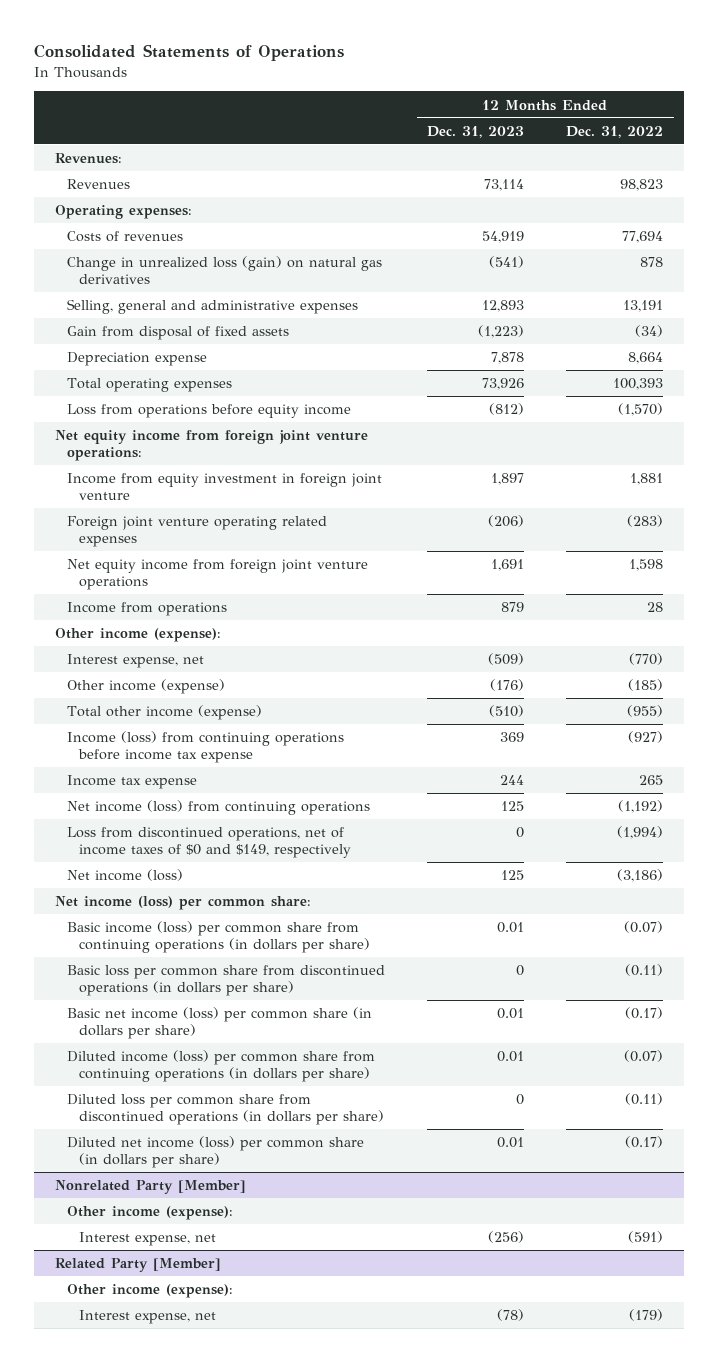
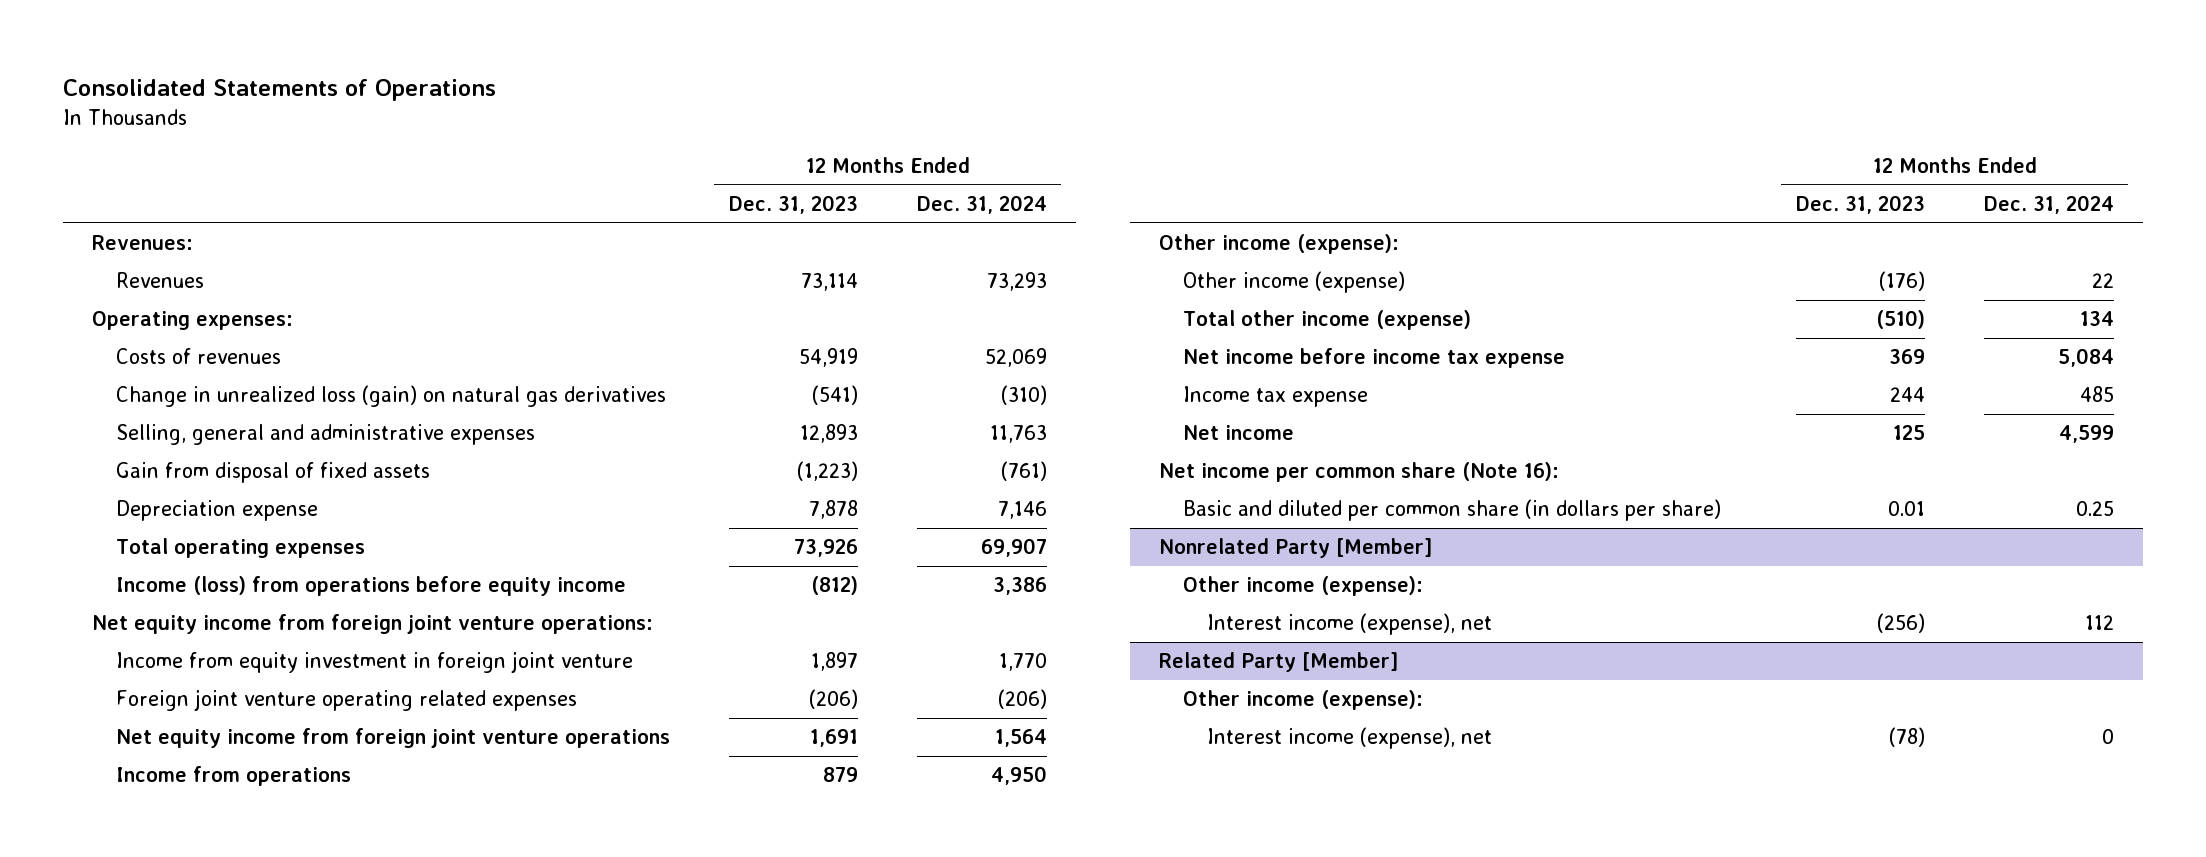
- | 12 Months Ended Dec. 31, 2023 | 12 Months Ended Dec. 31, 2022
+ | 12 Months Ended Dec. 31, 2023 | 12 Months Ended Dec. 31, 2024
- Loss from operations before equity income | (812) | (1,570)
+ Income (loss) from operations before equity income | (812) | 3,386
- Interest expense, net | (509) | (770)
- Income (loss) from continuing operations before income tax expense | 369 | (927)
+ Net income before income tax expense | 369 | 5,084
- Net income (loss) from continuing operations | 125 | (1,192)
- Loss from discontinued operations, net of income taxes of $0 and $149, respectively | 0 | (1,994)
- Net income (loss) | 125 | (3,186)
- Net income (loss) per common share:
- Basic income (loss) per common share from continuing operations (in dollars per share) | 0.01 | (0.07)
- Basic loss per common share from discontinued operations (in dollars per share) | 0 | (0.11)
- Basic net income (loss) per common share (in dollars per share) | 0.01 | (0.17)
- Diluted income (loss) per common share from continuing operations (in dollars per share) | 0.01 | (0.07)
- Diluted loss per common share from discontinued operations (in dollars per share) | 0 | (0.11)
- Diluted net income (loss) per common share (in dollars per share) | 0.01 | (0.17)
+ Net income | 125 | 4,599
+ Net income per common share (Note 16):
+ Basic and diluted per common share (in dollars per share) | 0.01 | 0.25
@ Nonrelated Party [Member]
- Interest expense, net | (256) | (591)
+ Interest income (expense), net | (256) | 112
@ Related Party [Member]
- Interest expense, net | (78) | (179)
+ Interest income (expense), net | (78) | 0

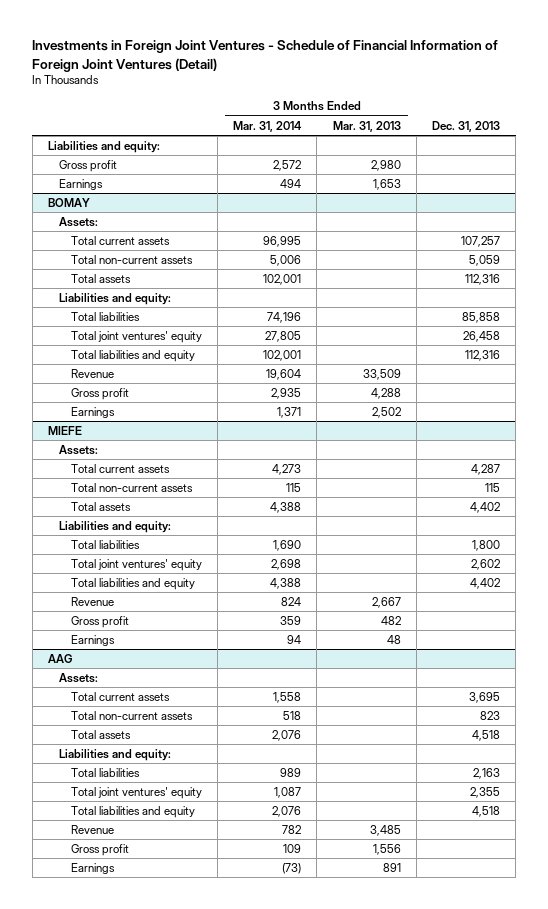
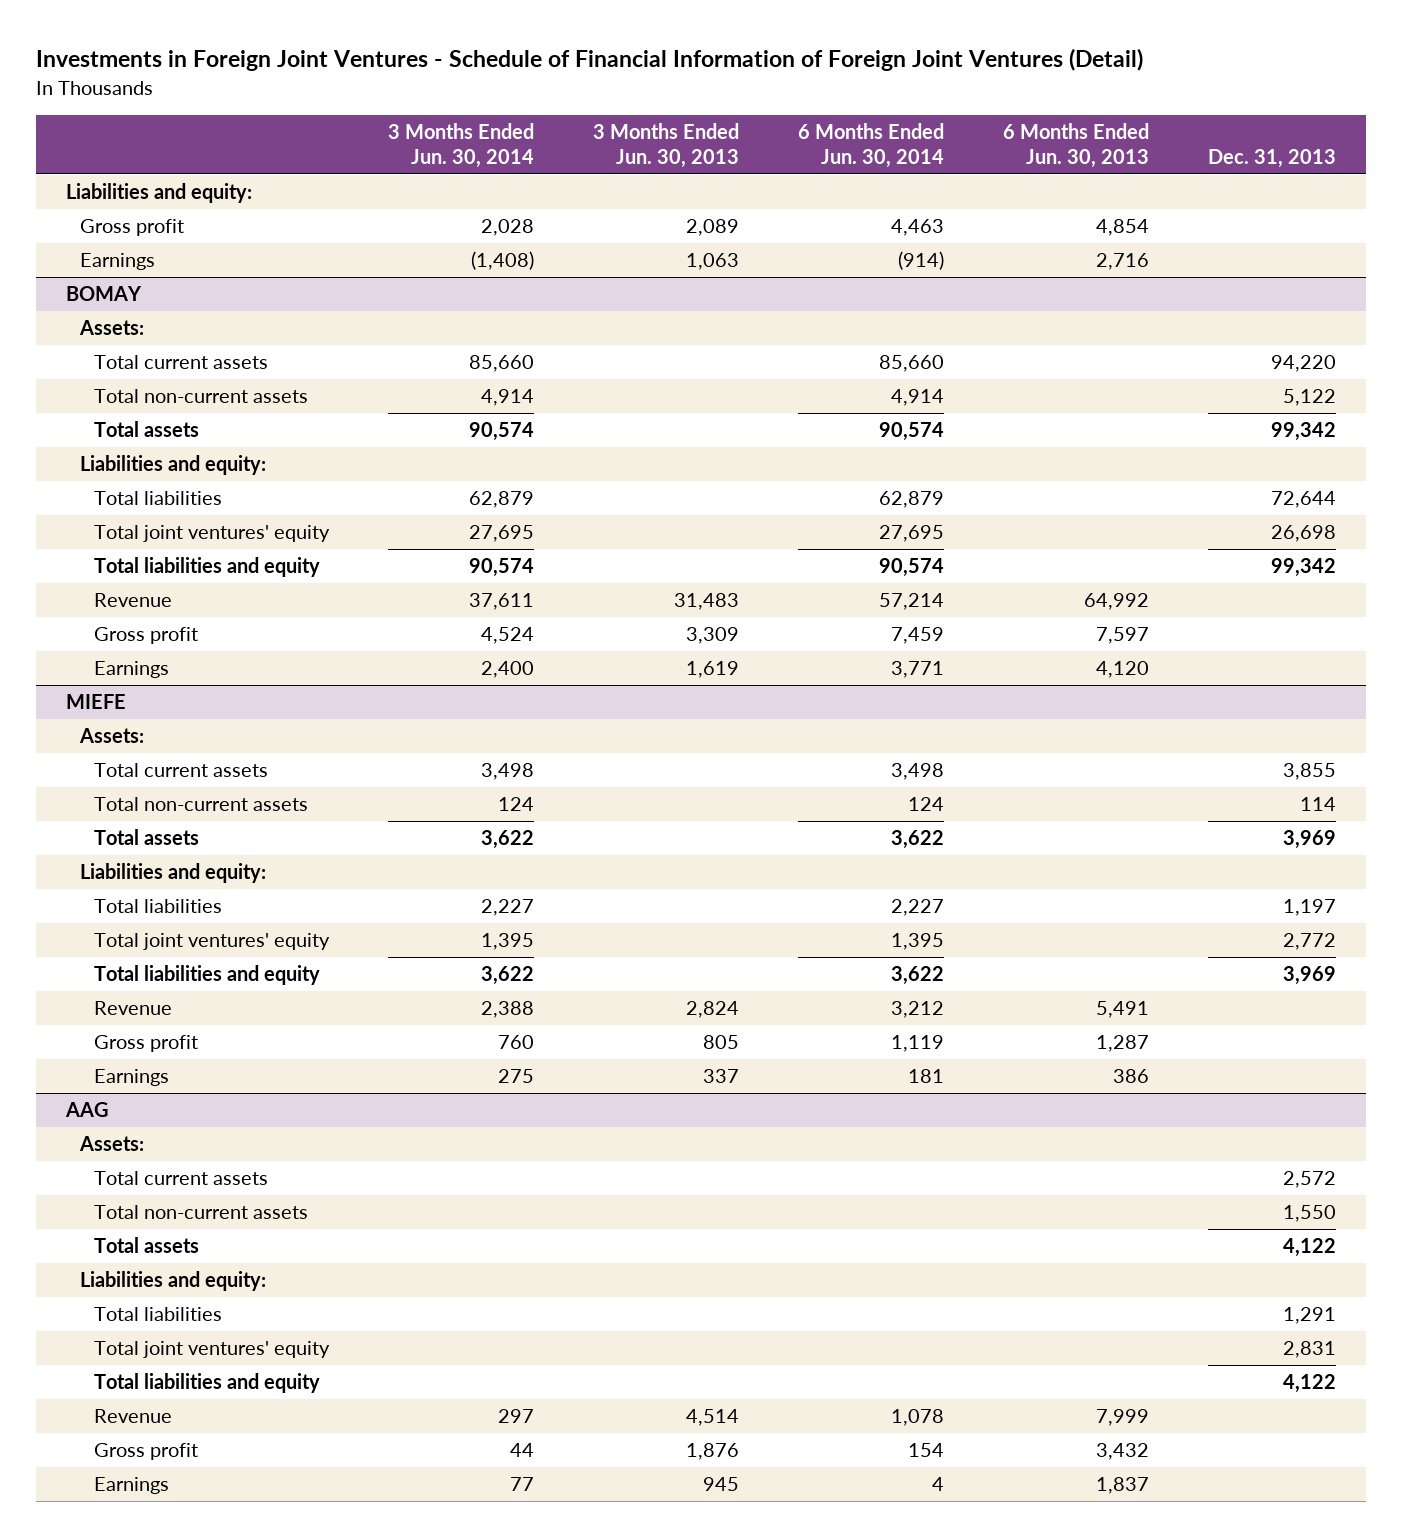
- | 3 Months Ended Mar. 31, 2014 | 3 Months Ended Mar. 31, 2013 | Dec. 31, 2013
+ | 3 Months Ended Jun. 30, 2014 | 3 Months Ended Jun. 30, 2013 | 6 Months Ended Jun. 30, 2014 | 6 Months Ended Jun. 30, 2013 | Dec. 31, 2013
@ BOMAY
- Total current assets | 96,995 | | 107,257
- Total non-current assets | 5,006 | | 5,059
- Total assets | 102,001 | | 112,316
+ Total current assets | 85,660 | | 85,660 | | 94,220
+ Total non-current assets | 4,914 | | 4,914 | | 5,122
+ Total assets | 90,574 | | 90,574 | | 99,342
- Total liabilities | 74,196 | | 85,858
- Total joint ventures' equity | 27,805 | | 26,458
- Total liabilities and equity | 102,001 | | 112,316
+ Total liabilities | 62,879 | | 62,879 | | 72,644
+ Total joint ventures' equity | 27,695 | | 27,695 | | 26,698
+ Total liabilities and equity | 90,574 | | 90,574 | | 99,342
@ MIEFE
- Total current assets | 4,273 | | 4,287
- Total non-current assets | 115 | | 115
- Total assets | 4,388 | | 4,402
+ Total current assets | 3,498 | | 3,498 | | 3,855
+ Total non-current assets | 124 | | 124 | | 114
+ Total assets | 3,622 | | 3,622 | | 3,969
- Total liabilities | 1,690 | | 1,800
- Total joint ventures' equity | 2,698 | | 2,602
- Total liabilities and equity | 4,388 | | 4,402
+ Total liabilities | 2,227 | | 2,227 | | 1,197
+ Total joint ventures' equity | 1,395 | | 1,395 | | 2,772
+ Total liabilities and equity | 3,622 | | 3,622 | | 3,969
@ AAG
- Total current assets | 1,558 | | 3,695
- Total non-current assets | 518 | | 823
- Total assets | 2,076 | | 4,518
+ Total current assets | | | | | 2,572
+ Total non-current assets | | | | | 1,550
+ Total assets | | | | | 4,122
- Total liabilities | 989 | | 2,163
- Total joint ventures' equity | 1,087 | | 2,355
- Total liabilities and equity | 2,076 | | 4,518
+ Total liabilities | | | | | 1,291
+ Total joint ventures' equity | | | | | 2,831
+ Total liabilities and equity | | | | | 4,122

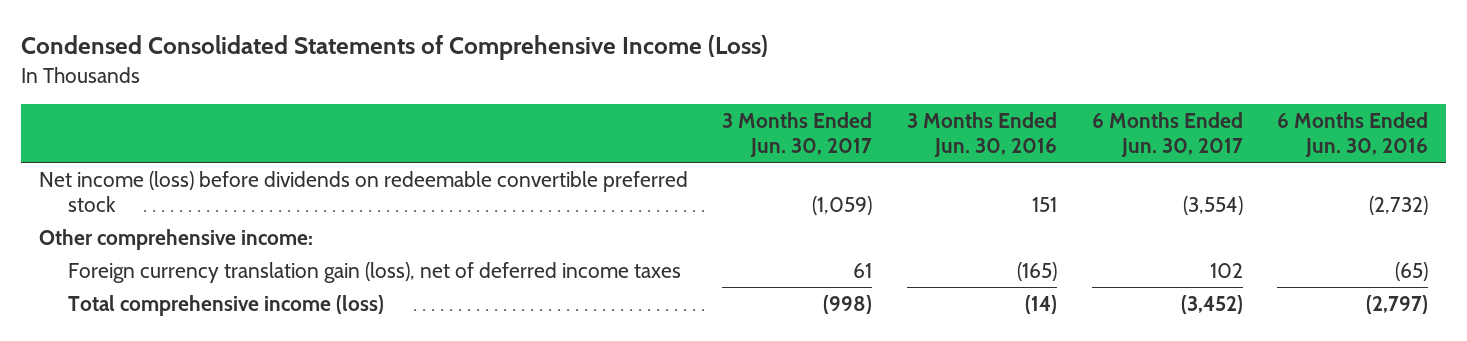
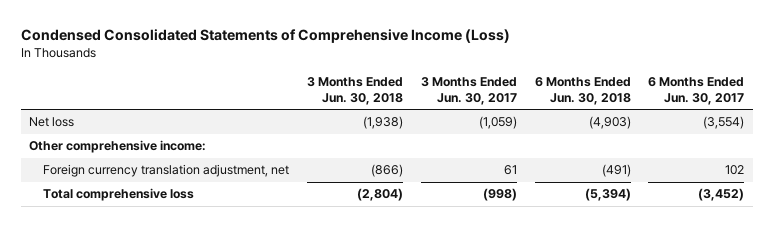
- | 3 Months Ended Jun. 30, 2017 | 3 Months Ended Jun. 30, 2016 | 6 Months Ended Jun. 30, 2017 | 6 Months Ended Jun. 30, 2016
+ | 3 Months Ended Jun. 30, 2018 | 3 Months Ended Jun. 30, 2017 | 6 Months Ended Jun. 30, 2018 | 6 Months Ended Jun. 30, 2017
- Net income (loss) before dividends on redeemable convertible preferred stock | (1,059) | 151 | (3,554) | (2,732)
+ Net loss | (1,938) | (1,059) | (4,903) | (3,554)
- Foreign currency translation gain (loss), net of deferred income taxes | 61 | (165) | 102 | (65)
- Total comprehensive income (loss) | (998) | (14) | (3,452) | (2,797)
+ Foreign currency translation adjustment, net | (866) | 61 | (491) | 102
+ Total comprehensive loss | (2,804) | (998) | (5,394) | (3,452)

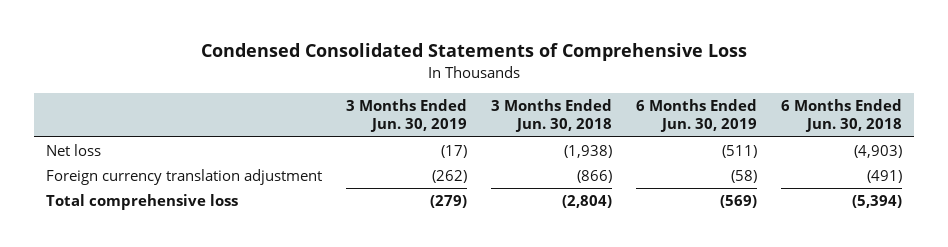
- Condensed Consolidated Statements of Comprehensive Income (Loss)
+ Condensed Consolidated Statements of Comprehensive Loss
- | 3 Months Ended Jun. 30, 2018 | 3 Months Ended Jun. 30, 2017 | 6 Months Ended Jun. 30, 2018 | 6 Months Ended Jun. 30, 2017
+ | 3 Months Ended Jun. 30, 2019 | 3 Months Ended Jun. 30, 2018 | 6 Months Ended Jun. 30, 2019 | 6 Months Ended Jun. 30, 2018
- Other comprehensive income:
- Foreign currency translation adjustment, net | (866) | 61 | (491) | 102
+ Foreign currency translation adjustment | (262) | (866) | (58) | (491)

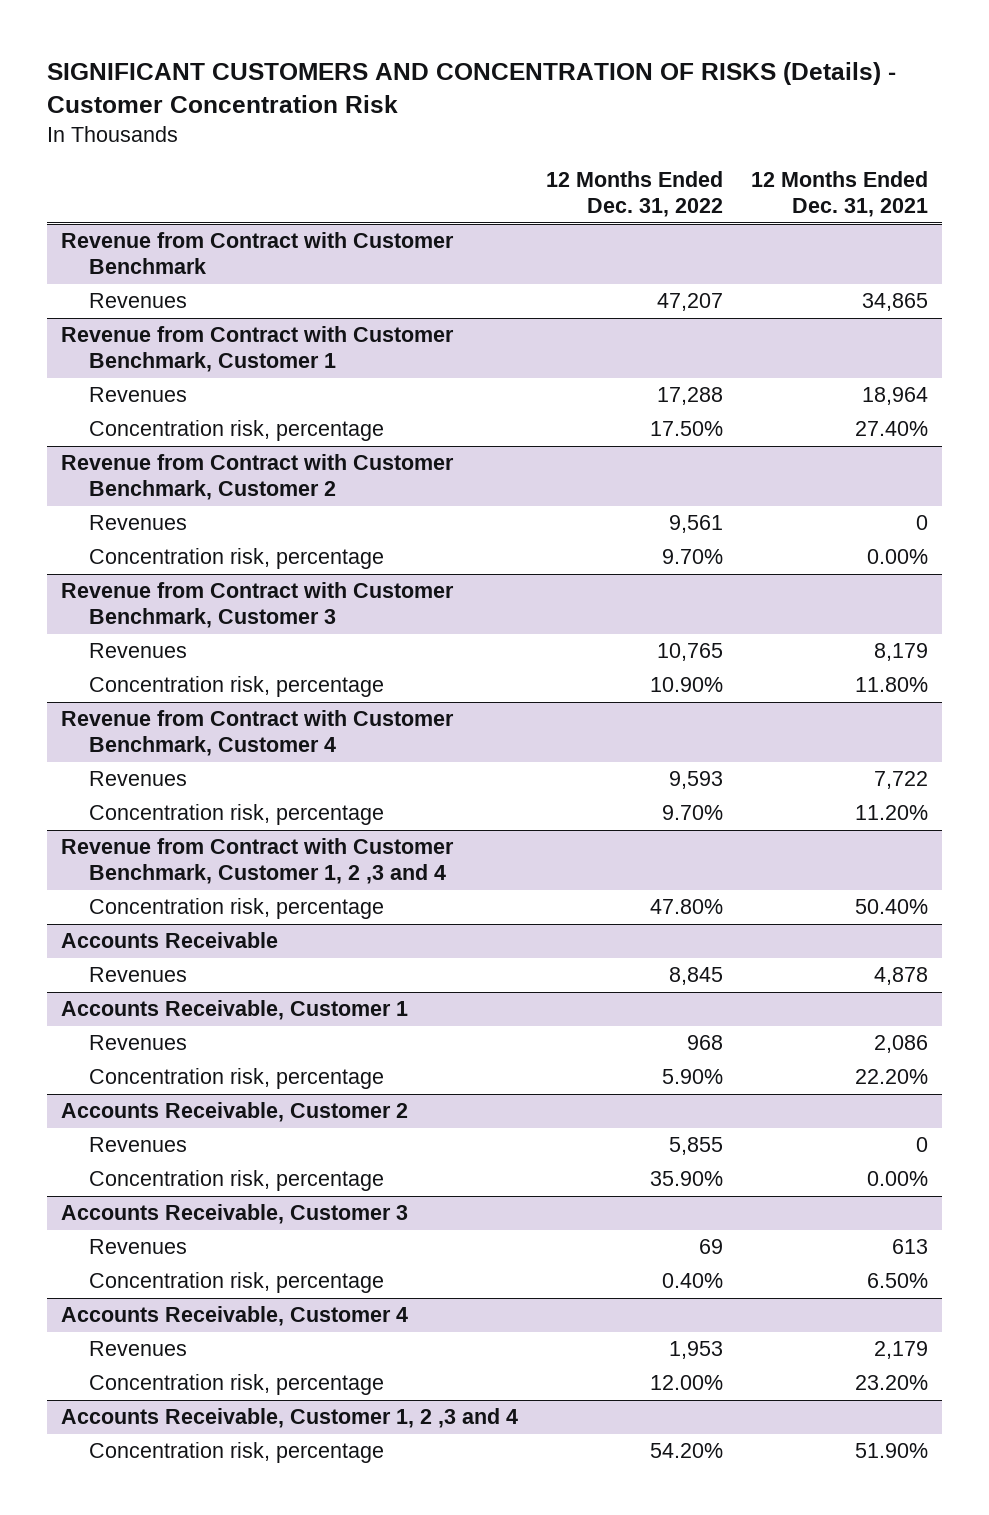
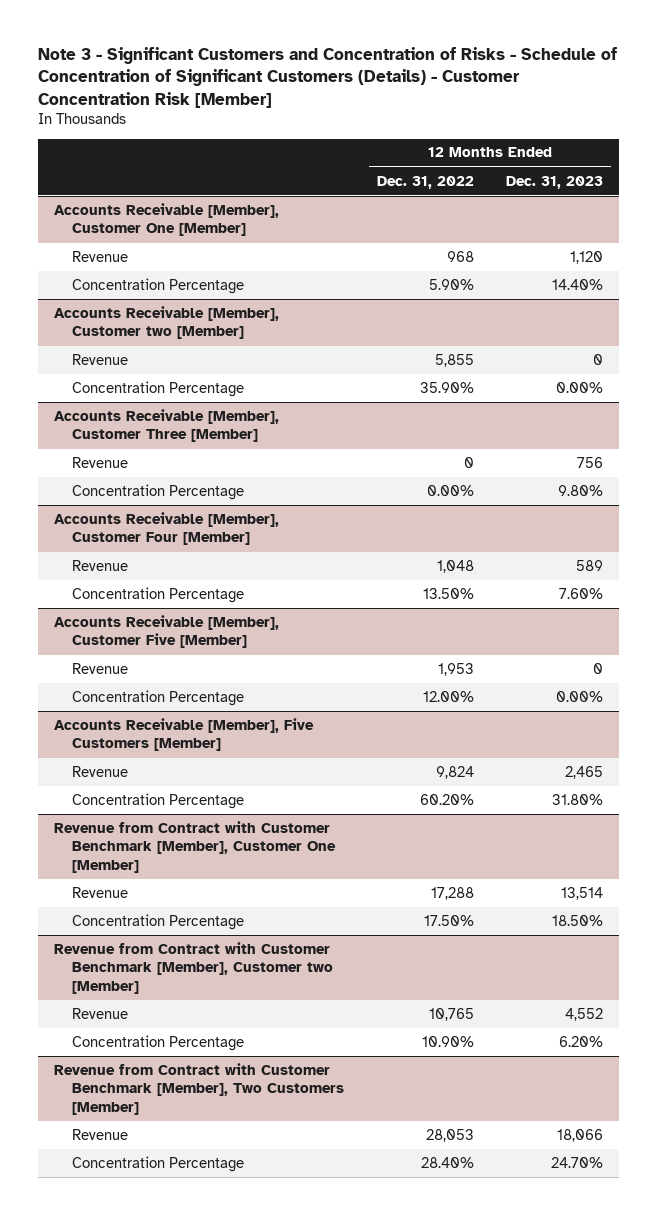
- SIGNIFICANT CUSTOMERS AND CONCENTRATION OF RISKS (Details) - Customer Concentration Risk
+ Note 3 - Significant Customers and Concentration of Risks - Schedule of Concentration of Significant Customers (Details) - Customer Concentration Risk [Member]
- | 12 Months Ended Dec. 31, 2022 | 12 Months Ended Dec. 31, 2021
+ | 12 Months Ended Dec. 31, 2022 | 12 Months Ended Dec. 31, 2023
- Revenue from Contract with Customer Benchmark
- Revenues | 47,207 | 34,865
- Revenue from Contract with Customer Benchmark, Customer 1
- Revenues | 17,288 | 18,964
- Concentration risk, percentage | 17.50% | 27.40%
- Revenue from Contract with Customer Benchmark, Customer 2
- Revenues | 9,561 | 0
- Concentration risk, percentage | 9.70% | 0.00%
- Revenue from Contract with Customer Benchmark, Customer 3
- Revenues | 10,765 | 8,179
- Concentration risk, percentage | 10.90% | 11.80%
- Revenue from Contract with Customer Benchmark, Customer 4
- Revenues | 9,593 | 7,722
- Concentration risk, percentage | 9.70% | 11.20%
- Revenue from Contract with Customer Benchmark, Customer 1, 2 ,3 and 4
- Concentration risk, percentage | 47.80% | 50.40%
- Accounts Receivable
- Revenues | 8,845 | 4,878
- Accounts Receivable, Customer 1
- Revenues | 968 | 2,086
- Concentration risk, percentage | 5.90% | 22.20%
- Accounts Receivable, Customer 2
- Revenues | 5,855 | 0
- Concentration risk, percentage | 35.90% | 0.00%
- Accounts Receivable, Customer 3
- Revenues | 69 | 613
- Concentration risk, percentage | 0.40% | 6.50%
- Accounts Receivable, Customer 4
- Revenues | 1,953 | 2,179
- Concentration risk, percentage | 12.00% | 23.20%
- Accounts Receivable, Customer 1, 2 ,3 and 4
- Concentration risk, percentage | 54.20% | 51.90%
+ Accounts Receivable [Member], Customer One [Member]
+ Revenue | 968 | 1,120
+ Concentration Percentage | 5.90% | 14.40%
+ Accounts Receivable [Member], Customer two [Member]
+ Revenue | 5,855 | 0
+ Concentration Percentage | 35.90% | 0.00%
+ Accounts Receivable [Member], Customer Three [Member]
+ Revenue | 0 | 756
+ Concentration Percentage | 0.00% | 9.80%
+ Accounts Receivable [Member], Customer Four [Member]
+ Revenue | 1,048 | 589
+ Concentration Percentage | 13.50% | 7.60%
+ Accounts Receivable [Member], Customer Five [Member]
+ Revenue | 1,953 | 0
+ Concentration Percentage | 12.00% | 0.00%
+ Accounts Receivable [Member], Five Customers [Member]
+ Revenue | 9,824 | 2,465
+ Concentration Percentage | 60.20% | 31.80%
+ Revenue from Contract with Customer Benchmark [Member], Customer One [Member]
+ Revenue | 17,288 | 13,514
+ Concentration Percentage | 17.50% | 18.50%
+ Revenue from Contract with Customer Benchmark [Member], Customer two [Member]
+ Revenue | 10,765 | 4,552
+ Concentration Percentage | 10.90% | 6.20%
+ Revenue from Contract with Customer Benchmark [Member], Two Customers [Member]
+ Revenue | 28,053 | 18,066
+ Concentration Percentage | 28.40% | 24.70%

